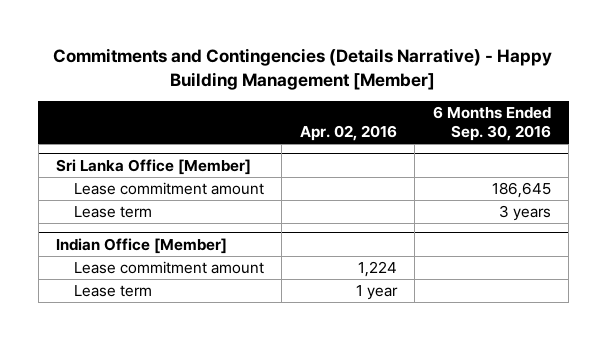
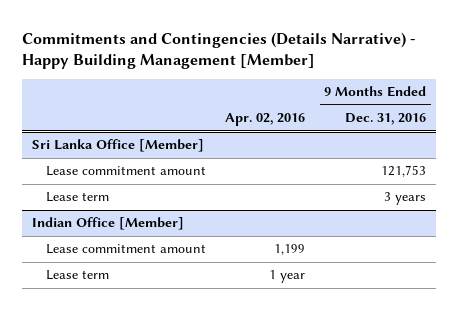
- | Apr. 02, 2016 | 6 Months Ended Sep. 30, 2016
+ | Apr. 02, 2016 | 9 Months Ended Dec. 31, 2016
@ Indian Office [Member]
- Lease commitment amount | 1,224 |
+ Lease commitment amount | 1,199 |

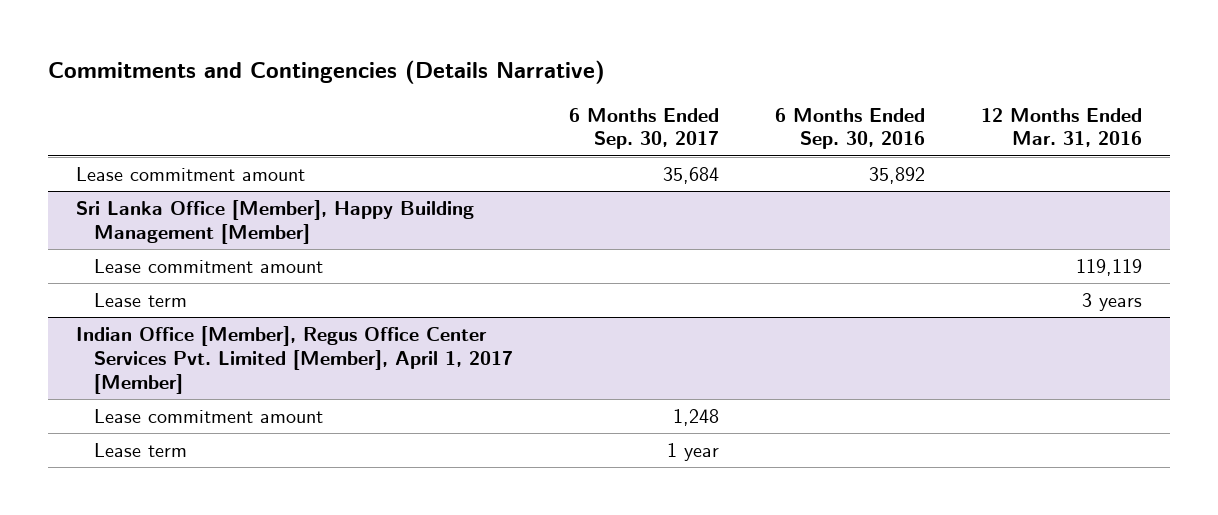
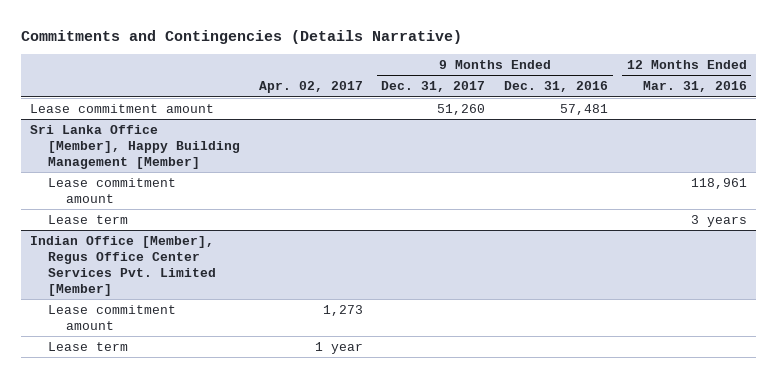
- | 6 Months Ended Sep. 30, 2017 | 6 Months Ended Sep. 30, 2016 | 12 Months Ended Mar. 31, 2016
+ | Apr. 02, 2017 | 9 Months Ended Dec. 31, 2017 | 9 Months Ended Dec. 31, 2016 | 12 Months Ended Mar. 31, 2016
@ Sri Lanka Office [Member], Happy Building Management [Member]
- Lease commitment amount | | | 119,119
+ Lease commitment amount | | | | 118,961
- Indian Office [Member], Regus Office Center Services Pvt. Limited [Member], April 1, 2017 [Member]
+ Indian Office [Member], Regus Office Center Services Pvt. Limited [Member]

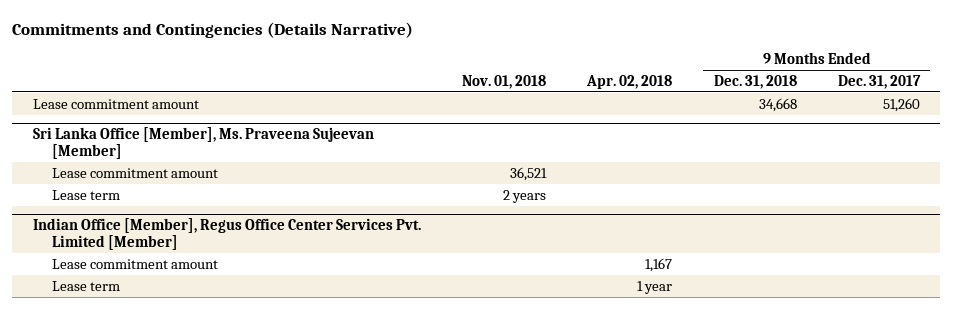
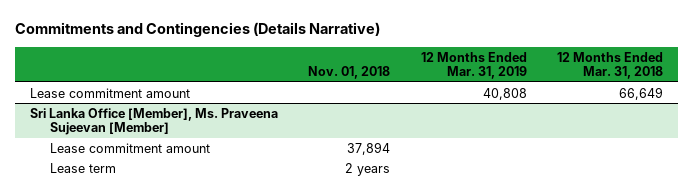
- | Nov. 01, 2018 | Apr. 02, 2018 | 9 Months Ended Dec. 31, 2018 | 9 Months Ended Dec. 31, 2017
+ | Nov. 01, 2018 | 12 Months Ended Mar. 31, 2019 | 12 Months Ended Mar. 31, 2018
@ Sri Lanka Office [Member], Ms. Praveena Sujeevan [Member]
- Lease commitment amount | 36,521 | | |
+ Lease commitment amount | 37,894 | |
- Indian Office [Member], Regus Office Center Services Pvt. Limited [Member]
- Lease commitment amount | | 1,167 | |
- Lease term | | 1 year | |

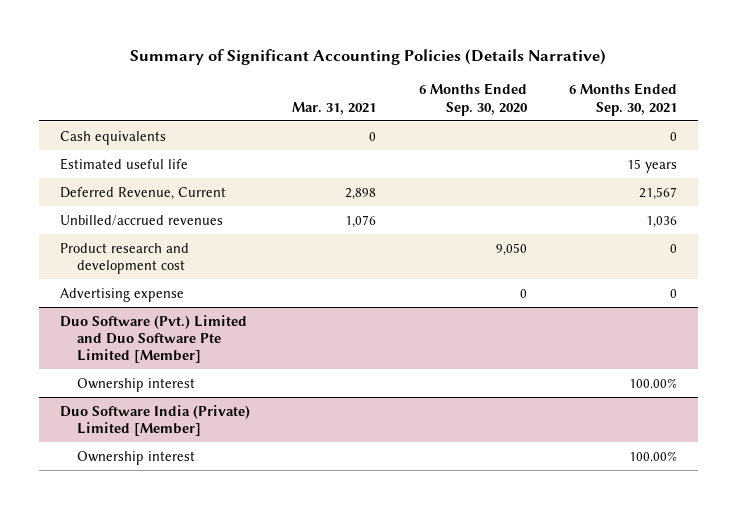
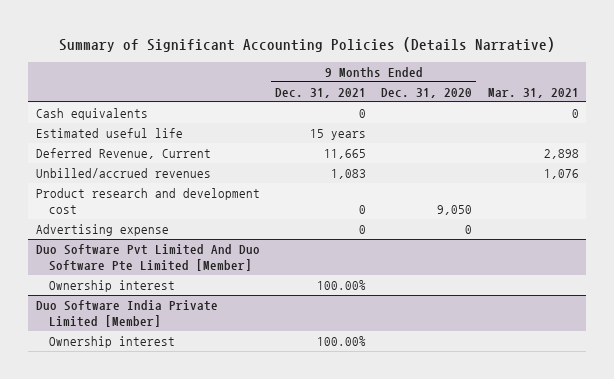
- | Mar. 31, 2021 | 6 Months Ended Sep. 30, 2020 | 6 Months Ended Sep. 30, 2021
+ | 9 Months Ended Dec. 31, 2021 | 9 Months Ended Dec. 31, 2020 | Mar. 31, 2021
- Duo Software (Pvt.) Limited and Duo Software Pte Limited [Member]
+ Duo Software Pvt Limited And Duo Software Pte Limited [Member]
- Duo Software India (Private) Limited [Member]
+ Duo Software India Private Limited [Member]

